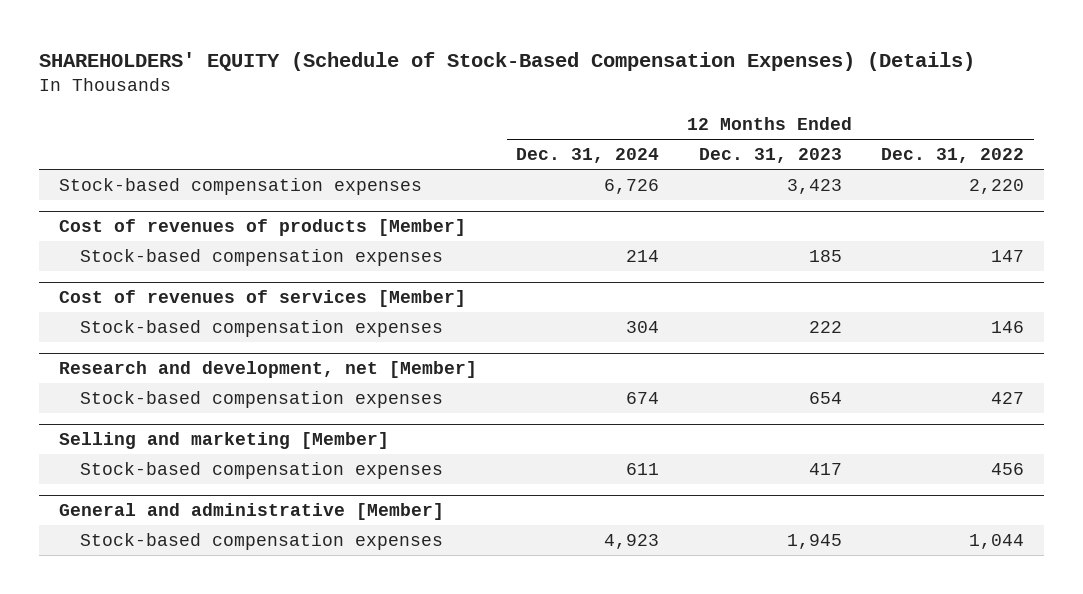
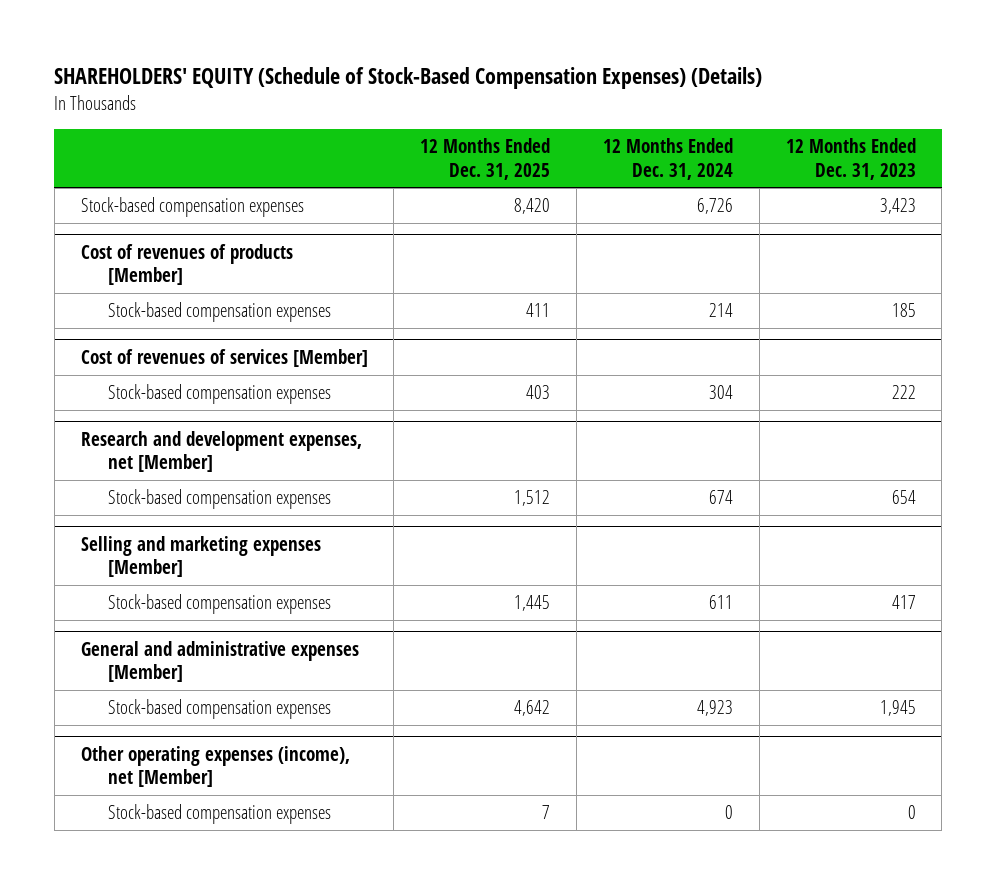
- | 12 Months Ended Dec. 31, 2024 | 12 Months Ended Dec. 31, 2023 | 12 Months Ended Dec. 31, 2022
+ | 12 Months Ended Dec. 31, 2025 | 12 Months Ended Dec. 31, 2024 | 12 Months Ended Dec. 31, 2023
- Research and development, net [Member]
+ Research and development expenses, net [Member]
- Selling and marketing [Member]
+ Selling and marketing expenses [Member]
- General and administrative [Member]
+ General and administrative expenses [Member]
+ Other operating expenses (income), net [Member]
+ Stock-based compensation expenses | 7 | 0 | 0

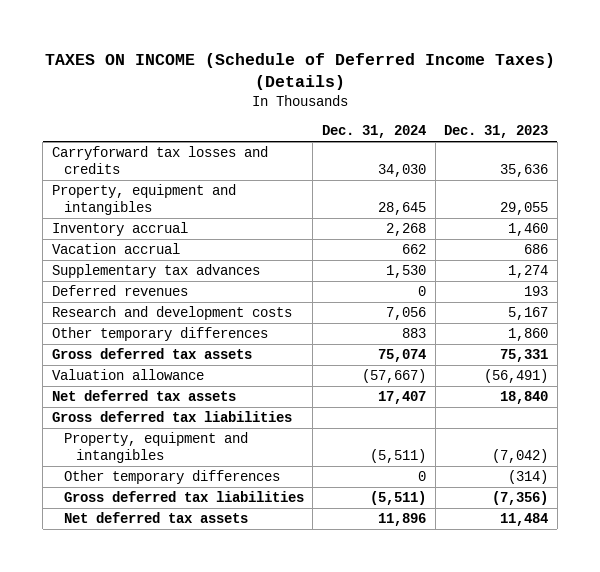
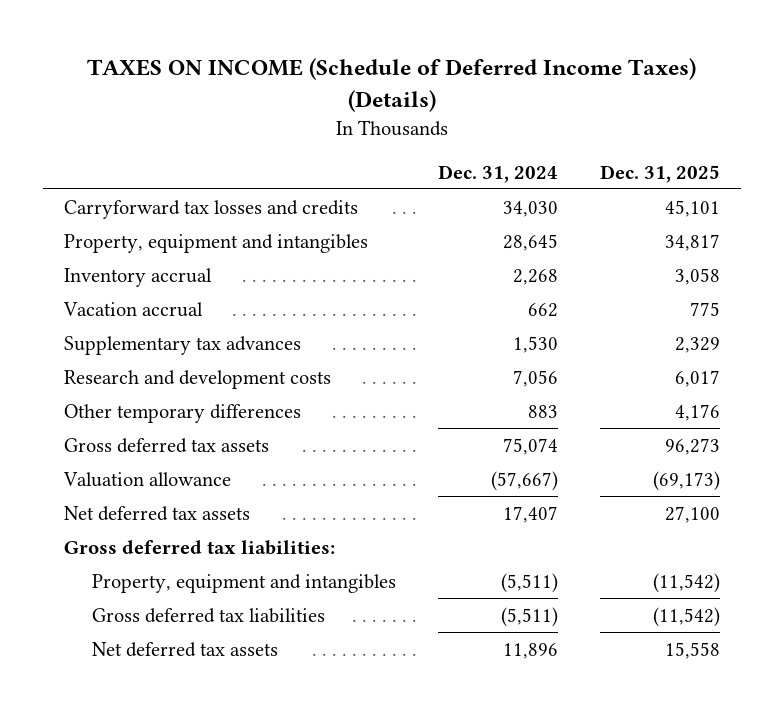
- | Dec. 31, 2024 | Dec. 31, 2023
+ | Dec. 31, 2024 | Dec. 31, 2025
- Deferred revenues | 0 | 193
- Gross deferred tax liabilities
+ Gross deferred tax liabilities:
- Other temporary differences | 0 | (314)

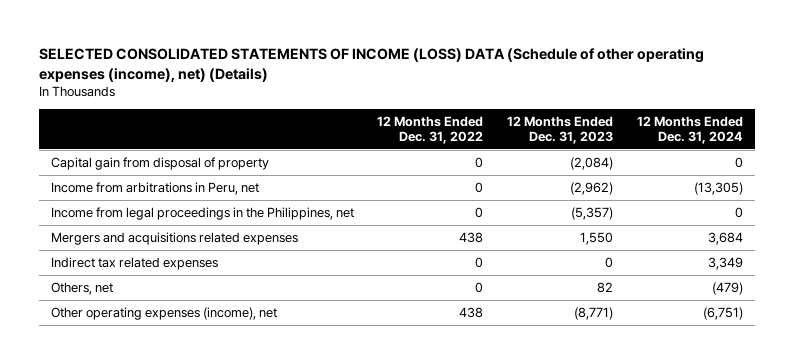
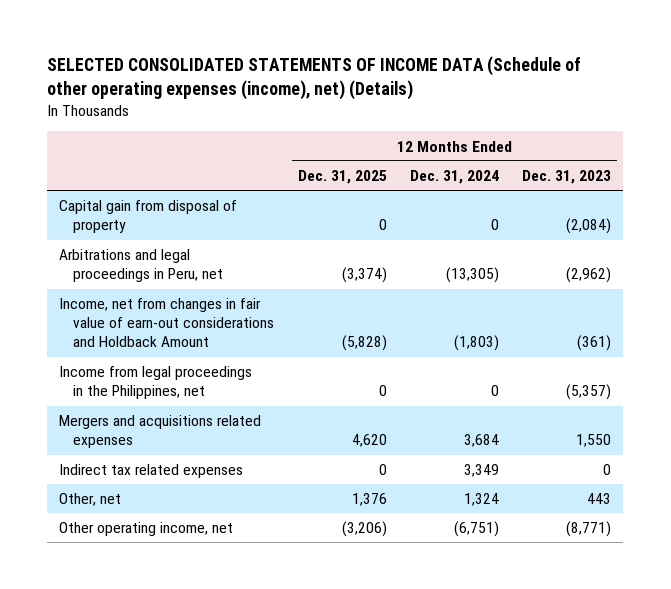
- SELECTED CONSOLIDATED STATEMENTS OF INCOME (LOSS) DATA (Schedule of other operating expenses (income), net) (Details)
+ SELECTED CONSOLIDATED STATEMENTS OF INCOME DATA (Schedule of other operating expenses (income), net) (Details)
- | 12 Months Ended Dec. 31, 2022 | 12 Months Ended Dec. 31, 2023 | 12 Months Ended Dec. 31, 2024
+ | 12 Months Ended Dec. 31, 2025 | 12 Months Ended Dec. 31, 2024 | 12 Months Ended Dec. 31, 2023
- Income from arbitrations in Peru, net | 0 | (2,962) | (13,305)
+ Arbitrations and legal proceedings in Peru, net | (3,374) | (13,305) | (2,962)
+ Income, net from changes in fair value of earn-out considerations and Holdback Amount | (5,828) | (1,803) | (361)
- Others, net | 0 | 82 | (479)
- Other operating expenses (income), net | 438 | (8,771) | (6,751)
+ Other, net | 1,376 | 1,324 | 443
+ Other operating income, net | (3,206) | (6,751) | (8,771)

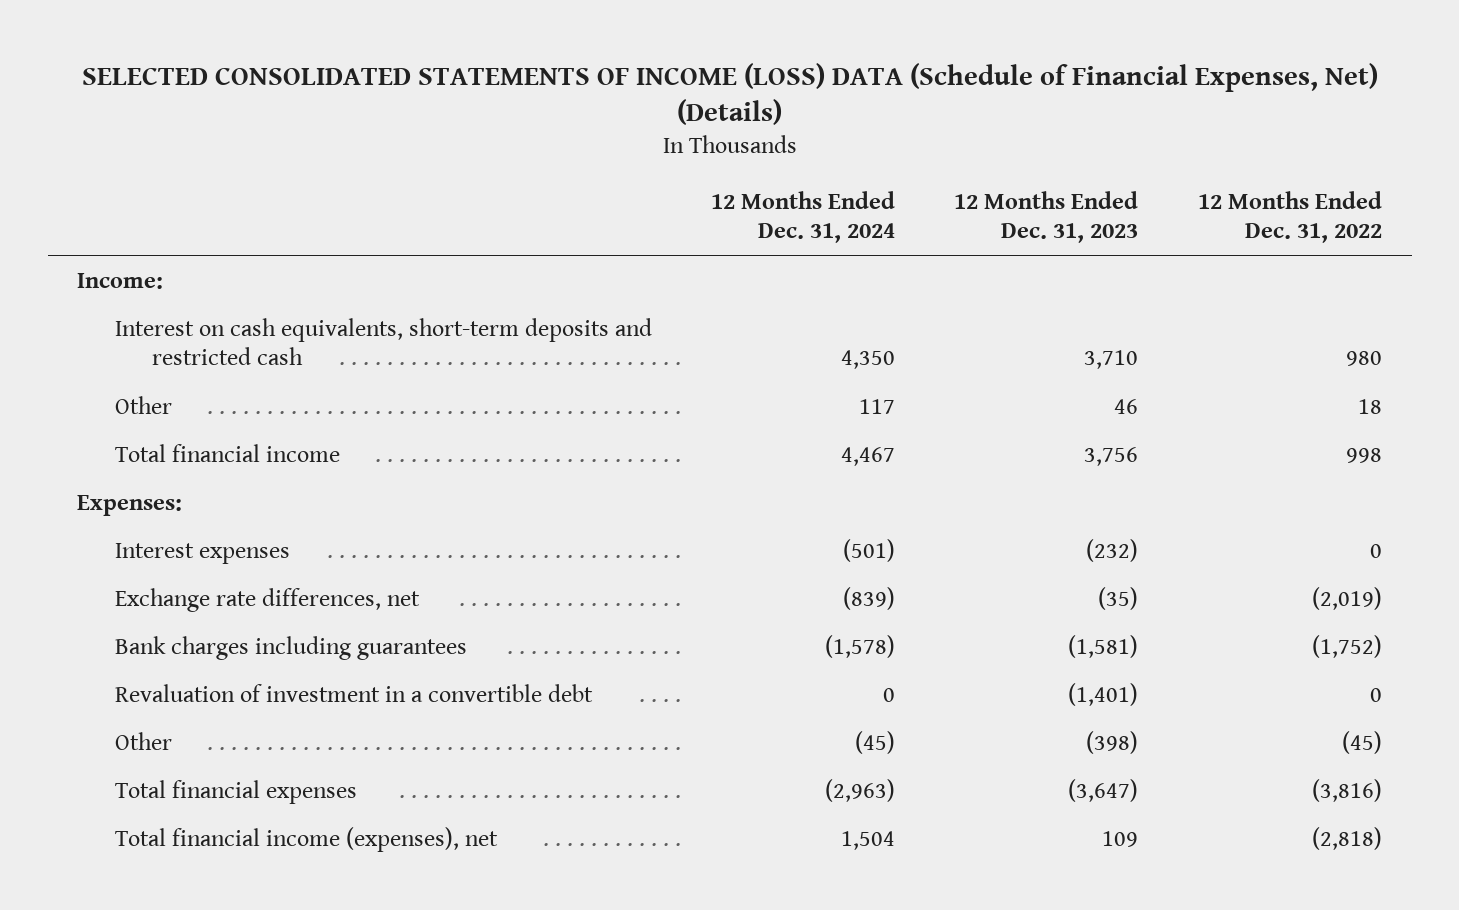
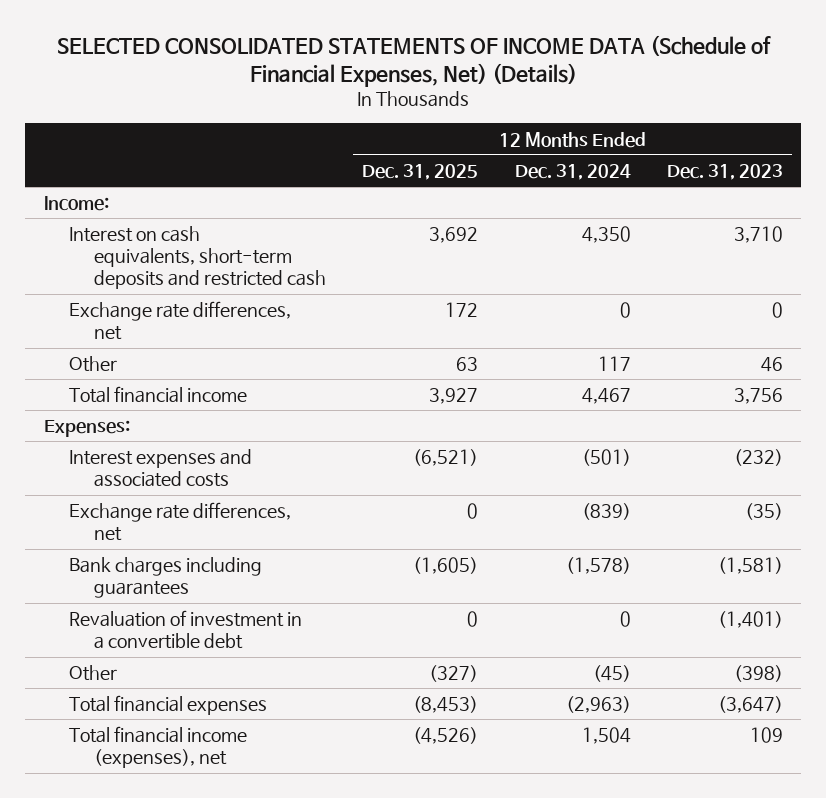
- SELECTED CONSOLIDATED STATEMENTS OF INCOME (LOSS) DATA (Schedule of Financial Expenses, Net) (Details)
+ SELECTED CONSOLIDATED STATEMENTS OF INCOME DATA (Schedule of Financial Expenses, Net) (Details)
- | 12 Months Ended Dec. 31, 2024 | 12 Months Ended Dec. 31, 2023 | 12 Months Ended Dec. 31, 2022
+ | 12 Months Ended Dec. 31, 2025 | 12 Months Ended Dec. 31, 2024 | 12 Months Ended Dec. 31, 2023
+ Exchange rate differences, net | 172 | 0 | 0
- Interest expenses | (501) | (232) | 0
+ Interest expenses and associated costs | (6,521) | (501) | (232)

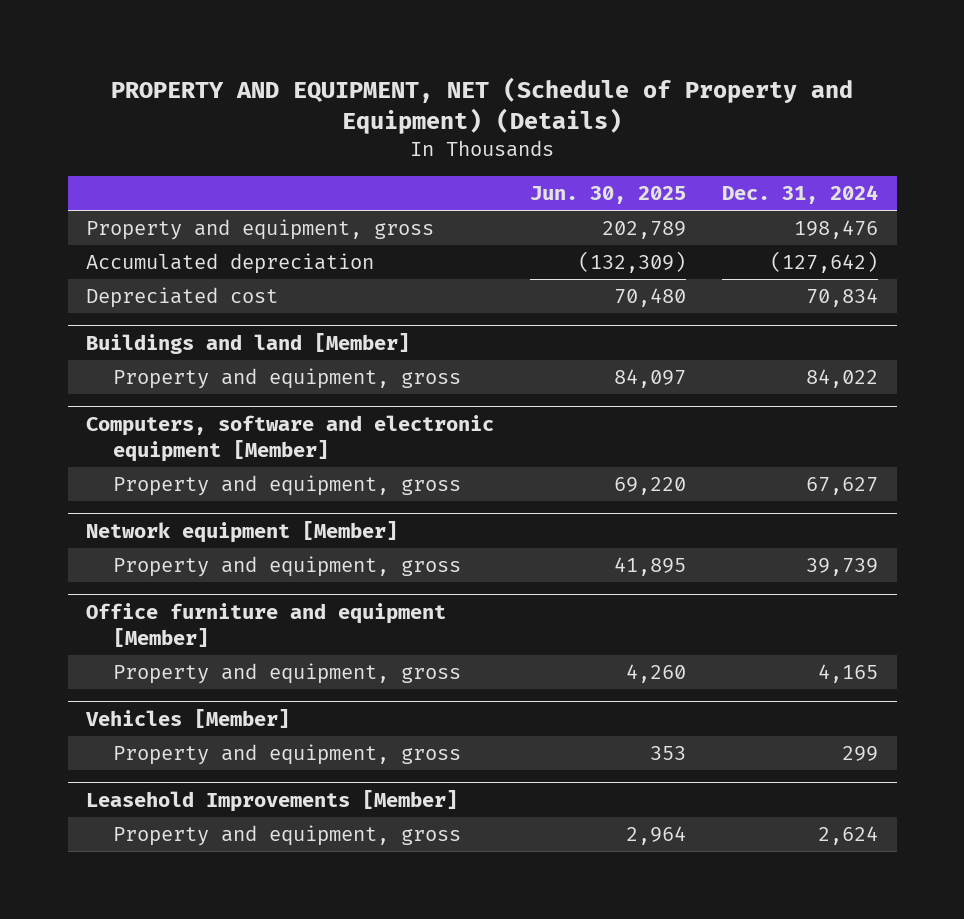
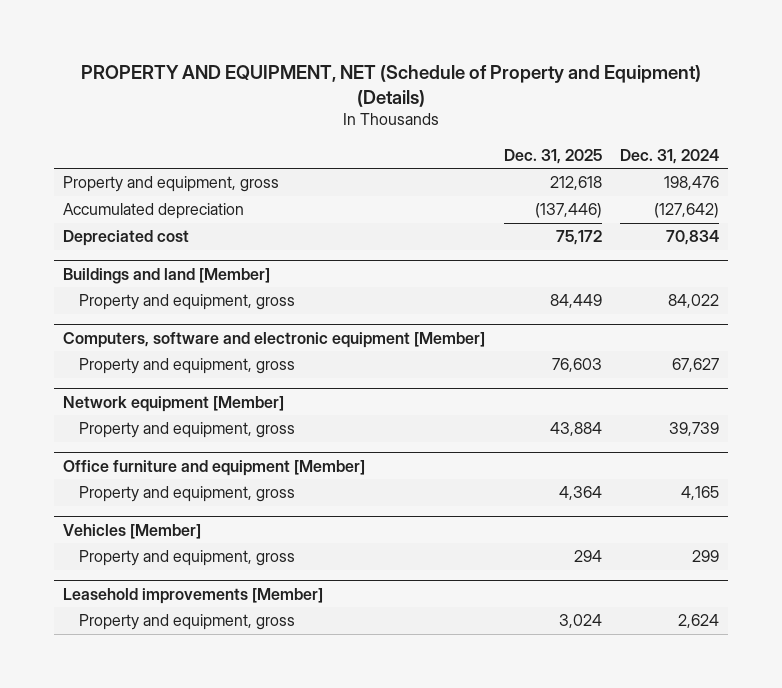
- | Jun. 30, 2025 | Dec. 31, 2024
+ | Dec. 31, 2025 | Dec. 31, 2024
- Leasehold Improvements [Member]
+ Leasehold improvements [Member]

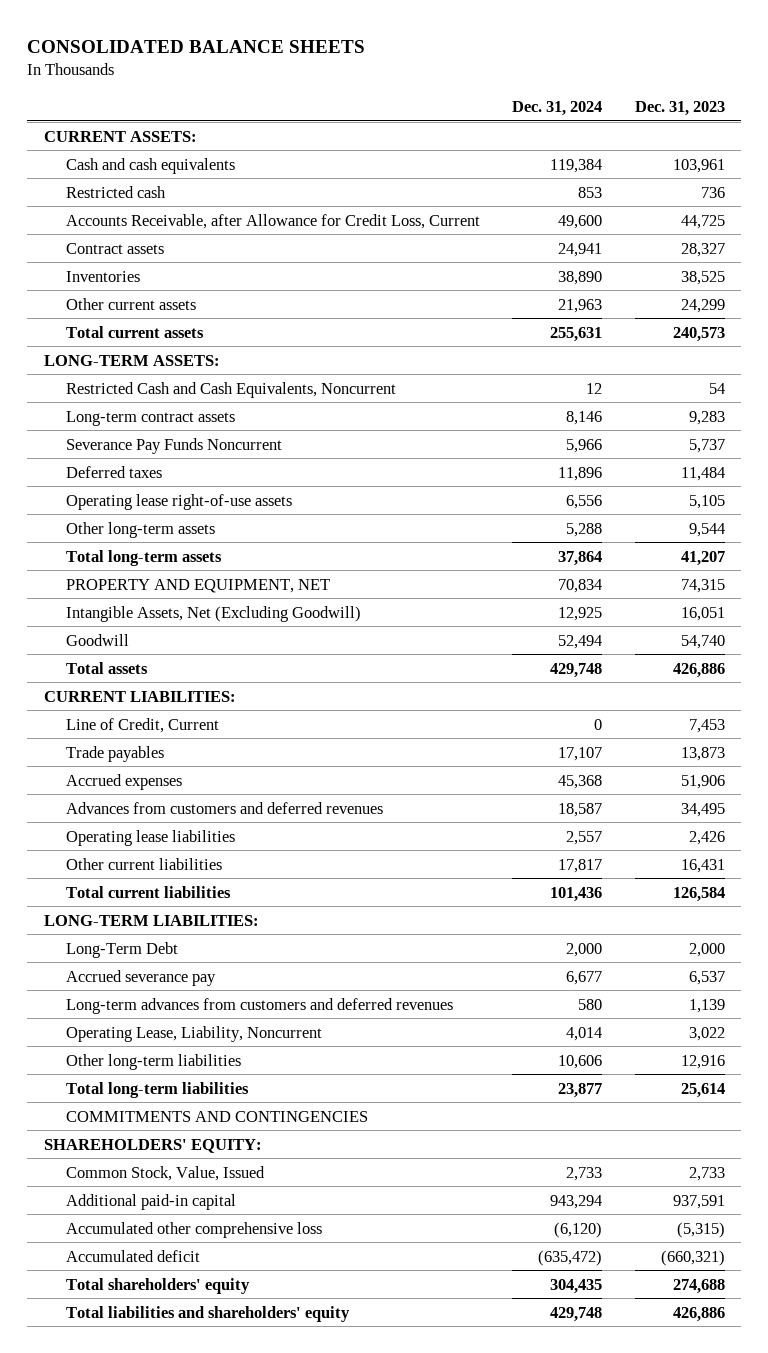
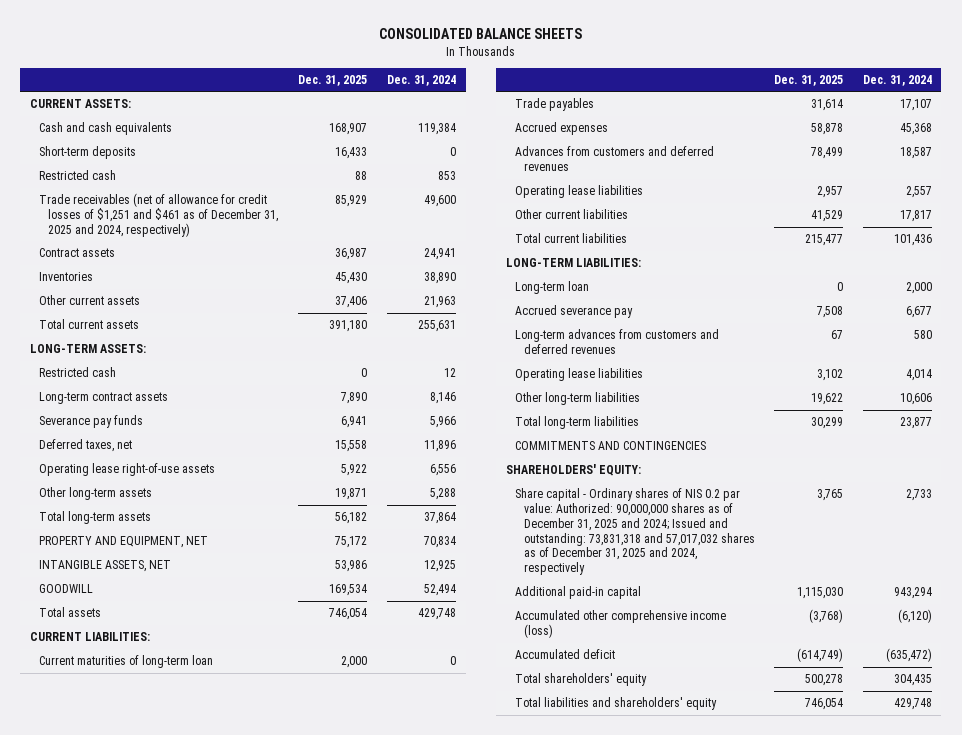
- | Dec. 31, 2024 | Dec. 31, 2023
+ | Dec. 31, 2025 | Dec. 31, 2024
+ Short-term deposits | 16,433 | 0
- Accounts Receivable, after Allowance for Credit Loss, Current | 49,600 | 44,725
+ Trade receivables (net of allowance for credit losses of $1,251 and $461 as of December 31, 2025 and 2024, respectively) | 85,929 | 49,600
- Restricted Cash and Cash Equivalents, Noncurrent | 12 | 54
+ Restricted cash | 0 | 12
- Severance Pay Funds Noncurrent | 5,966 | 5,737
- Deferred taxes | 11,896 | 11,484
+ Severance pay funds | 6,941 | 5,966
+ Deferred taxes, net | 15,558 | 11,896
- Intangible Assets, Net (Excluding Goodwill) | 12,925 | 16,051
- Goodwill | 52,494 | 54,740
+ INTANGIBLE ASSETS, NET | 53,986 | 12,925
+ GOODWILL | 169,534 | 52,494
- Line of Credit, Current | 0 | 7,453
+ Current maturities of long-term loan | 2,000 | 0
- Long-Term Debt | 2,000 | 2,000
+ Long-term loan | 0 | 2,000
- Operating Lease, Liability, Noncurrent | 4,014 | 3,022
+ Operating lease liabilities | 3,102 | 4,014
- Common Stock, Value, Issued | 2,733 | 2,733
+ Share capital - Ordinary shares of NIS 0.2 par value: Authorized: 90,000,000 shares as of December 31, 2025 and 2024; Issued and outstanding: 73,831,318 and 57,017,032 shares as of December 31, 2025 and 2024, respectively | 3,765 | 2,733
- Accumulated other comprehensive loss | (6,120) | (5,315)
+ Accumulated other comprehensive income (loss) | (3,768) | (6,120)

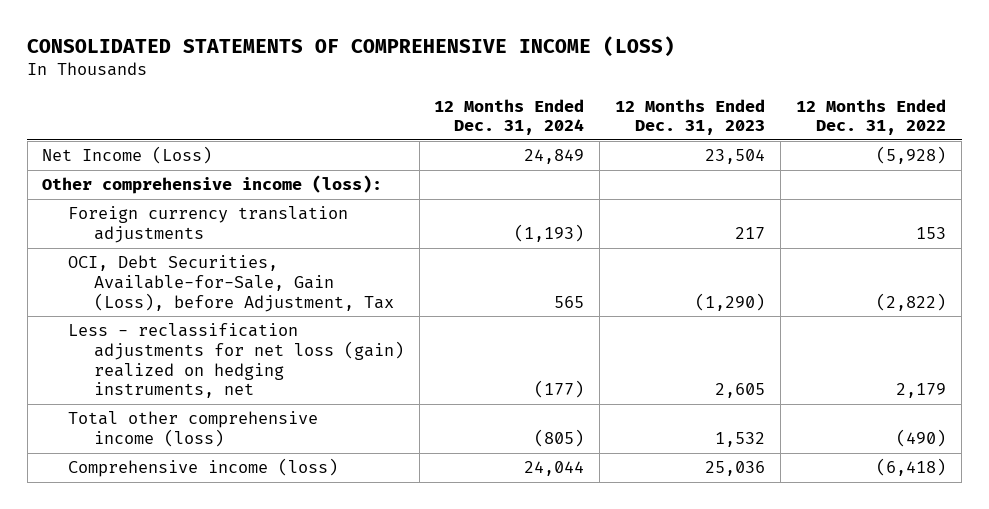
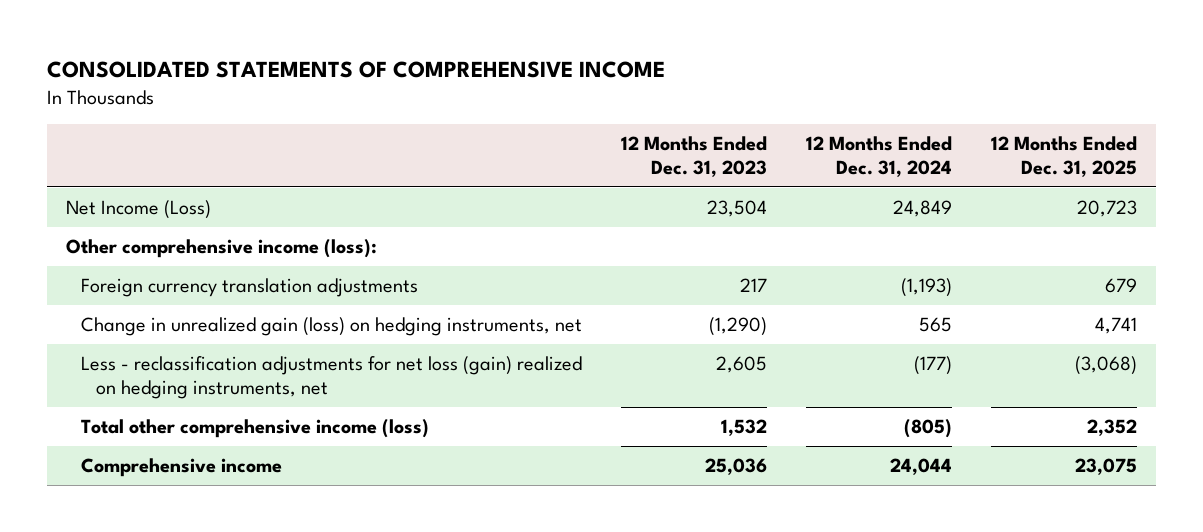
- CONSOLIDATED STATEMENTS OF COMPREHENSIVE INCOME (LOSS)
+ CONSOLIDATED STATEMENTS OF COMPREHENSIVE INCOME
- | 12 Months Ended Dec. 31, 2024 | 12 Months Ended Dec. 31, 2023 | 12 Months Ended Dec. 31, 2022
+ | 12 Months Ended Dec. 31, 2023 | 12 Months Ended Dec. 31, 2024 | 12 Months Ended Dec. 31, 2025
- OCI, Debt Securities, Available-for-Sale, Gain (Loss), before Adjustment, Tax | 565 | (1,290) | (2,822)
+ Change in unrealized gain (loss) on hedging instruments, net | (1,290) | 565 | 4,741
- Comprehensive income (loss) | 24,044 | 25,036 | (6,418)
+ Comprehensive income | 25,036 | 24,044 | 23,075

